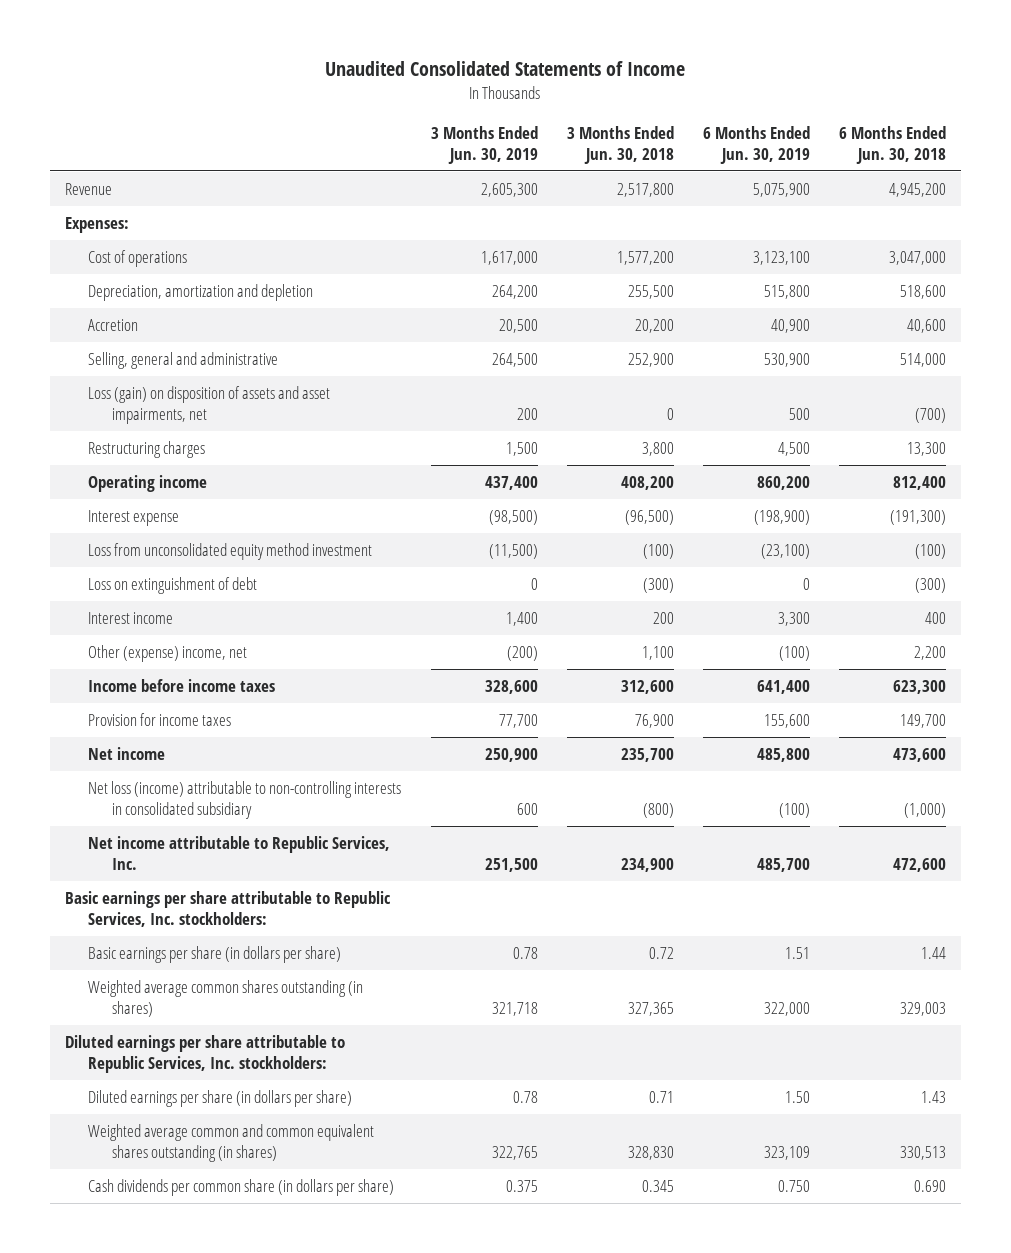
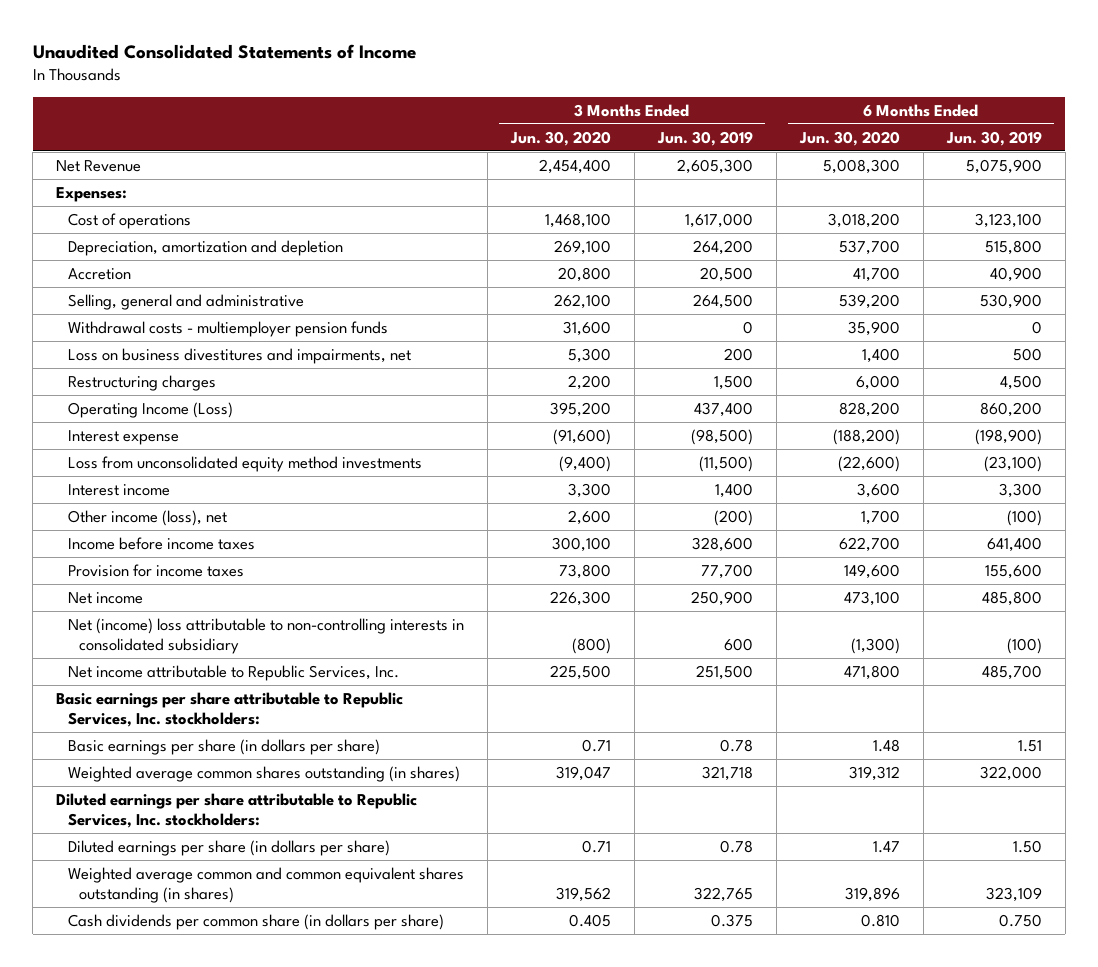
- | 3 Months Ended Jun. 30, 2019 | 3 Months Ended Jun. 30, 2018 | 6 Months Ended Jun. 30, 2019 | 6 Months Ended Jun. 30, 2018
+ | 3 Months Ended Jun. 30, 2020 | 3 Months Ended Jun. 30, 2019 | 6 Months Ended Jun. 30, 2020 | 6 Months Ended Jun. 30, 2019
- Revenue | 2,605,300 | 2,517,800 | 5,075,900 | 4,945,200
+ Net Revenue | 2,454,400 | 2,605,300 | 5,008,300 | 5,075,900
- Loss (gain) on disposition of assets and asset impairments, net | 200 | 0 | 500 | (700)
+ Withdrawal costs - multiemployer pension funds | 31,600 | 0 | 35,900 | 0
+ Loss on business divestitures and impairments, net | 5,300 | 200 | 1,400 | 500
- Operating income | 437,400 | 408,200 | 860,200 | 812,400
+ Operating Income (Loss) | 395,200 | 437,400 | 828,200 | 860,200
- Loss from unconsolidated equity method investment | (11,500) | (100) | (23,100) | (100)
- Loss on extinguishment of debt | 0 | (300) | 0 | (300)
+ Loss from unconsolidated equity method investments | (9,400) | (11,500) | (22,600) | (23,100)
- Other (expense) income, net | (200) | 1,100 | (100) | 2,200
+ Other income (loss), net | 2,600 | (200) | 1,700 | (100)
- Net loss (income) attributable to non-controlling interests in consolidated subsidiary | 600 | (800) | (100) | (1,000)
+ Net (income) loss attributable to non-controlling interests in consolidated subsidiary | (800) | 600 | (1,300) | (100)

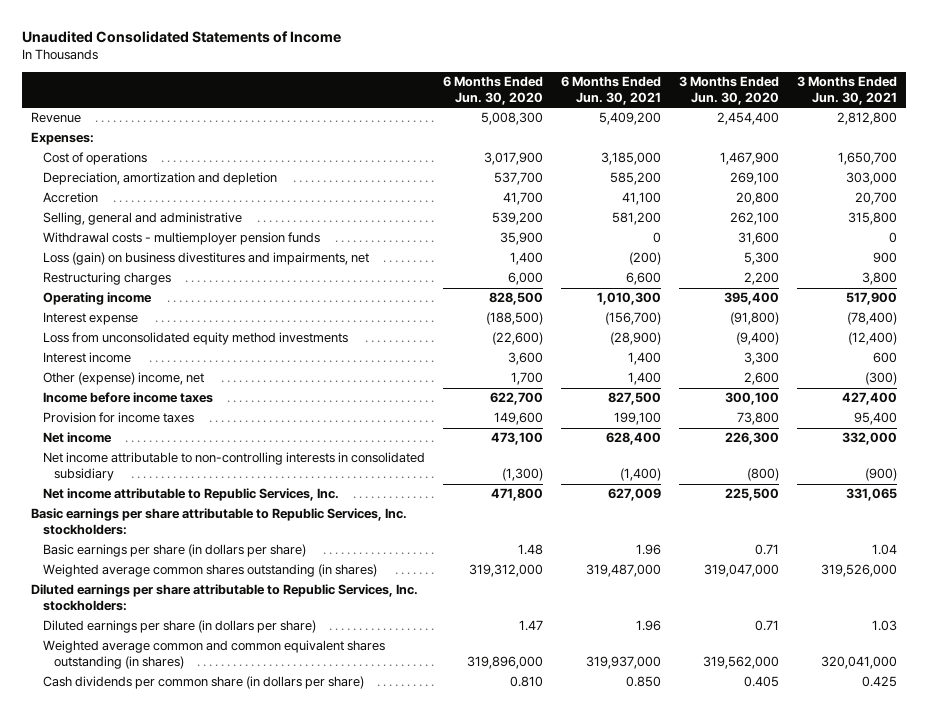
- | 3 Months Ended Jun. 30, 2020 | 3 Months Ended Jun. 30, 2019 | 6 Months Ended Jun. 30, 2020 | 6 Months Ended Jun. 30, 2019
+ | 6 Months Ended Jun. 30, 2020 | 6 Months Ended Jun. 30, 2021 | 3 Months Ended Jun. 30, 2020 | 3 Months Ended Jun. 30, 2021
- Net Revenue | 2,454,400 | 2,605,300 | 5,008,300 | 5,075,900
+ Revenue | 5,008,300 | 5,409,200 | 2,454,400 | 2,812,800
- Cost of operations | 1,468,100 | 1,617,000 | 3,018,200 | 3,123,100
+ Cost of operations | 3,017,900 | 3,185,000 | 1,467,900 | 1,650,700
- Loss on business divestitures and impairments, net | 5,300 | 200 | 1,400 | 500
+ Loss (gain) on business divestitures and impairments, net | 1,400 | (200) | 5,300 | 900
- Operating Income (Loss) | 395,200 | 437,400 | 828,200 | 860,200
- Interest expense | (91,600) | (98,500) | (188,200) | (198,900)
+ Operating income | 828,500 | 1,010,300 | 395,400 | 517,900
+ Interest expense | (188,500) | (156,700) | (91,800) | (78,400)
- Other income (loss), net | 2,600 | (200) | 1,700 | (100)
+ Other (expense) income, net | 1,700 | 1,400 | 2,600 | (300)
- Net (income) loss attributable to non-controlling interests in consolidated subsidiary | (800) | 600 | (1,300) | (100)
+ Net income attributable to non-controlling interests in consolidated subsidiary | (1,300) | (1,400) | (800) | (900)
- Weighted average common shares outstanding (in shares) | 319,047 | 321,718 | 319,312 | 322,000
+ Weighted average common shares outstanding (in shares) | 319,312,000 | 319,487,000 | 319,047,000 | 319,526,000
- Weighted average common and common equivalent shares outstanding (in shares) | 319,562 | 322,765 | 319,896 | 323,109
+ Weighted average common and common equivalent shares outstanding (in shares) | 319,896,000 | 319,937,000 | 319,562,000 | 320,041,000

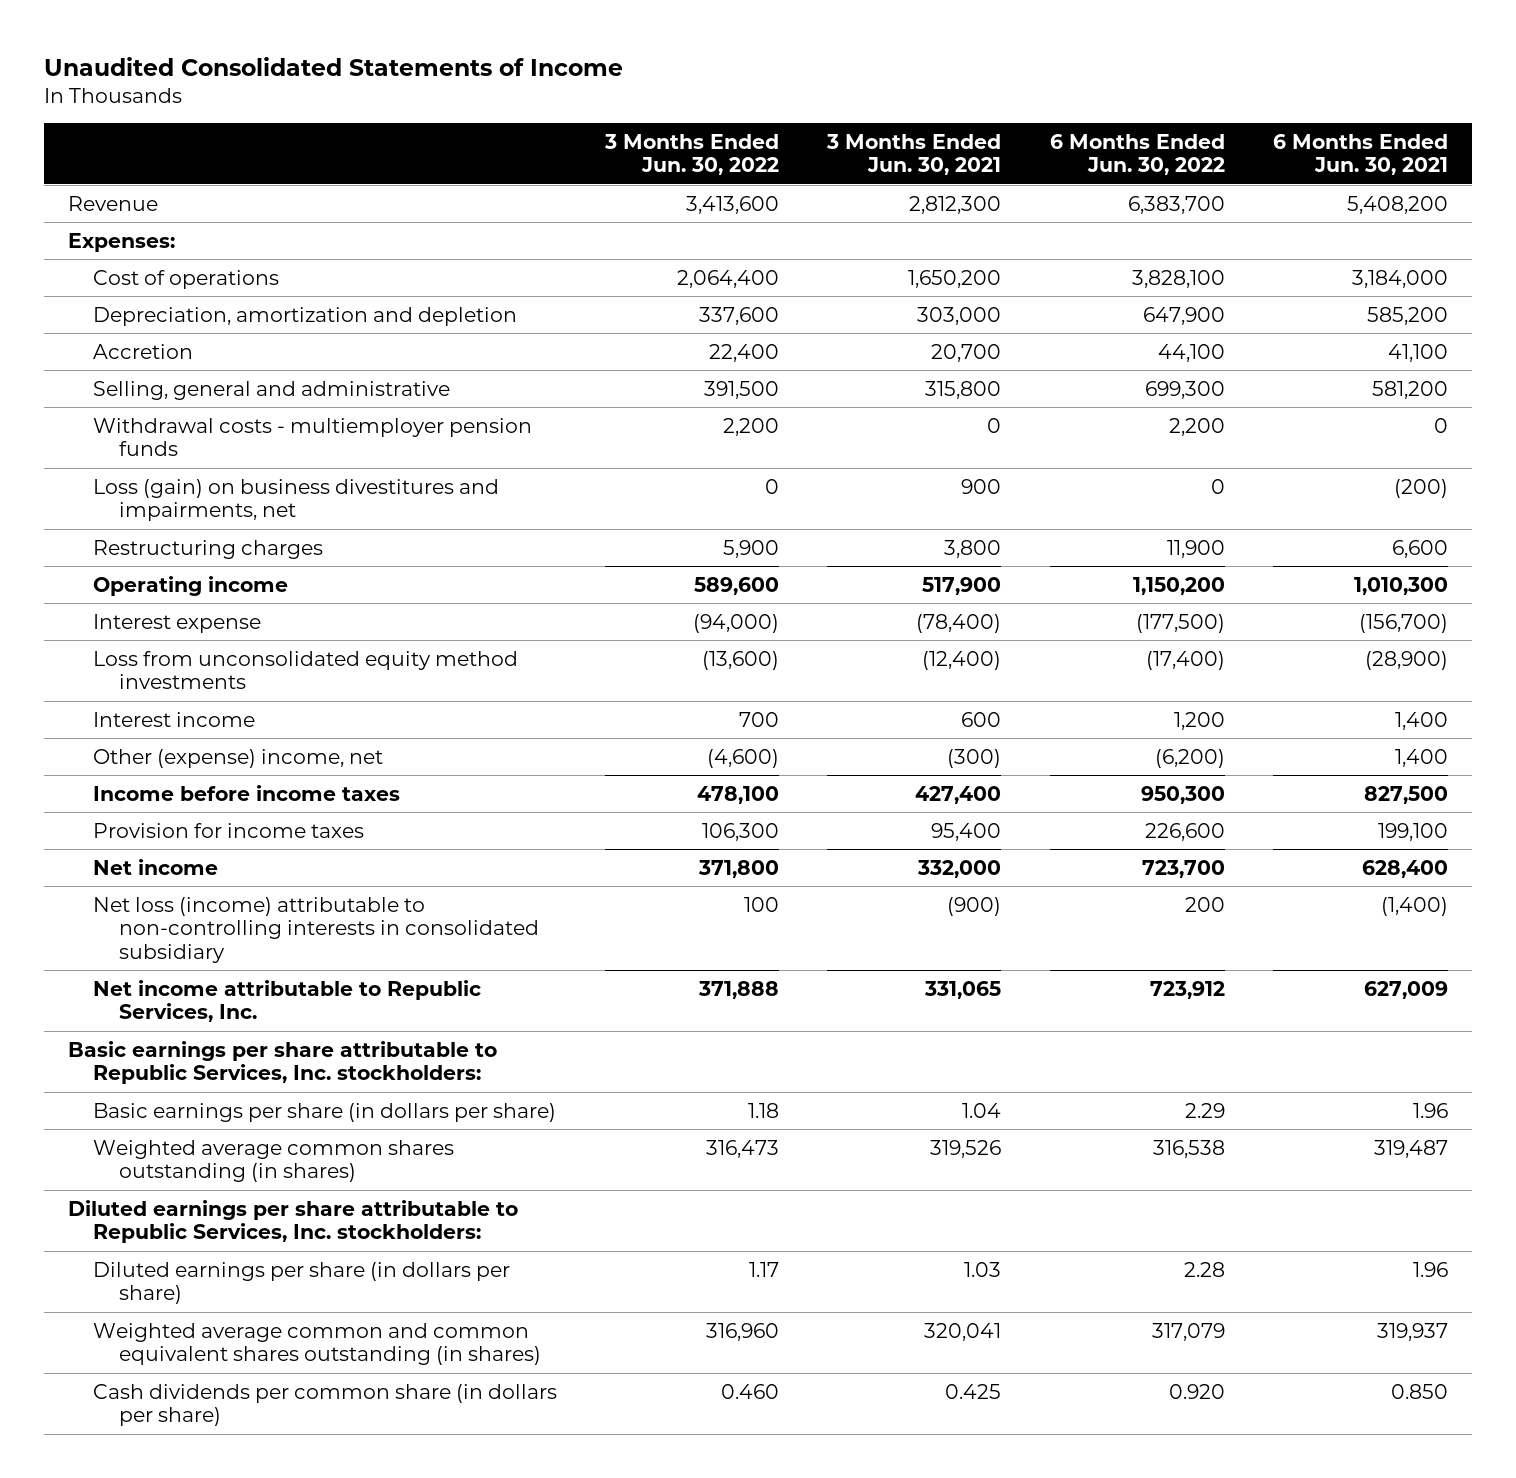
- | 6 Months Ended Jun. 30, 2020 | 6 Months Ended Jun. 30, 2021 | 3 Months Ended Jun. 30, 2020 | 3 Months Ended Jun. 30, 2021
+ | 3 Months Ended Jun. 30, 2022 | 3 Months Ended Jun. 30, 2021 | 6 Months Ended Jun. 30, 2022 | 6 Months Ended Jun. 30, 2021
- Revenue | 5,008,300 | 5,409,200 | 2,454,400 | 2,812,800
+ Revenue | 3,413,600 | 2,812,300 | 6,383,700 | 5,408,200
- Cost of operations | 3,017,900 | 3,185,000 | 1,467,900 | 1,650,700
+ Cost of operations | 2,064,400 | 1,650,200 | 3,828,100 | 3,184,000
- Net income attributable to non-controlling interests in consolidated subsidiary | (1,300) | (1,400) | (800) | (900)
+ Net loss (income) attributable to non-controlling interests in consolidated subsidiary | 100 | (900) | 200 | (1,400)
- Weighted average common shares outstanding (in shares) | 319,312,000 | 319,487,000 | 319,047,000 | 319,526,000
+ Weighted average common shares outstanding (in shares) | 316,473 | 319,526 | 316,538 | 319,487
- Weighted average common and common equivalent shares outstanding (in shares) | 319,896,000 | 319,937,000 | 319,562,000 | 320,041,000
+ Weighted average common and common equivalent shares outstanding (in shares) | 316,960 | 320,041 | 317,079 | 319,937

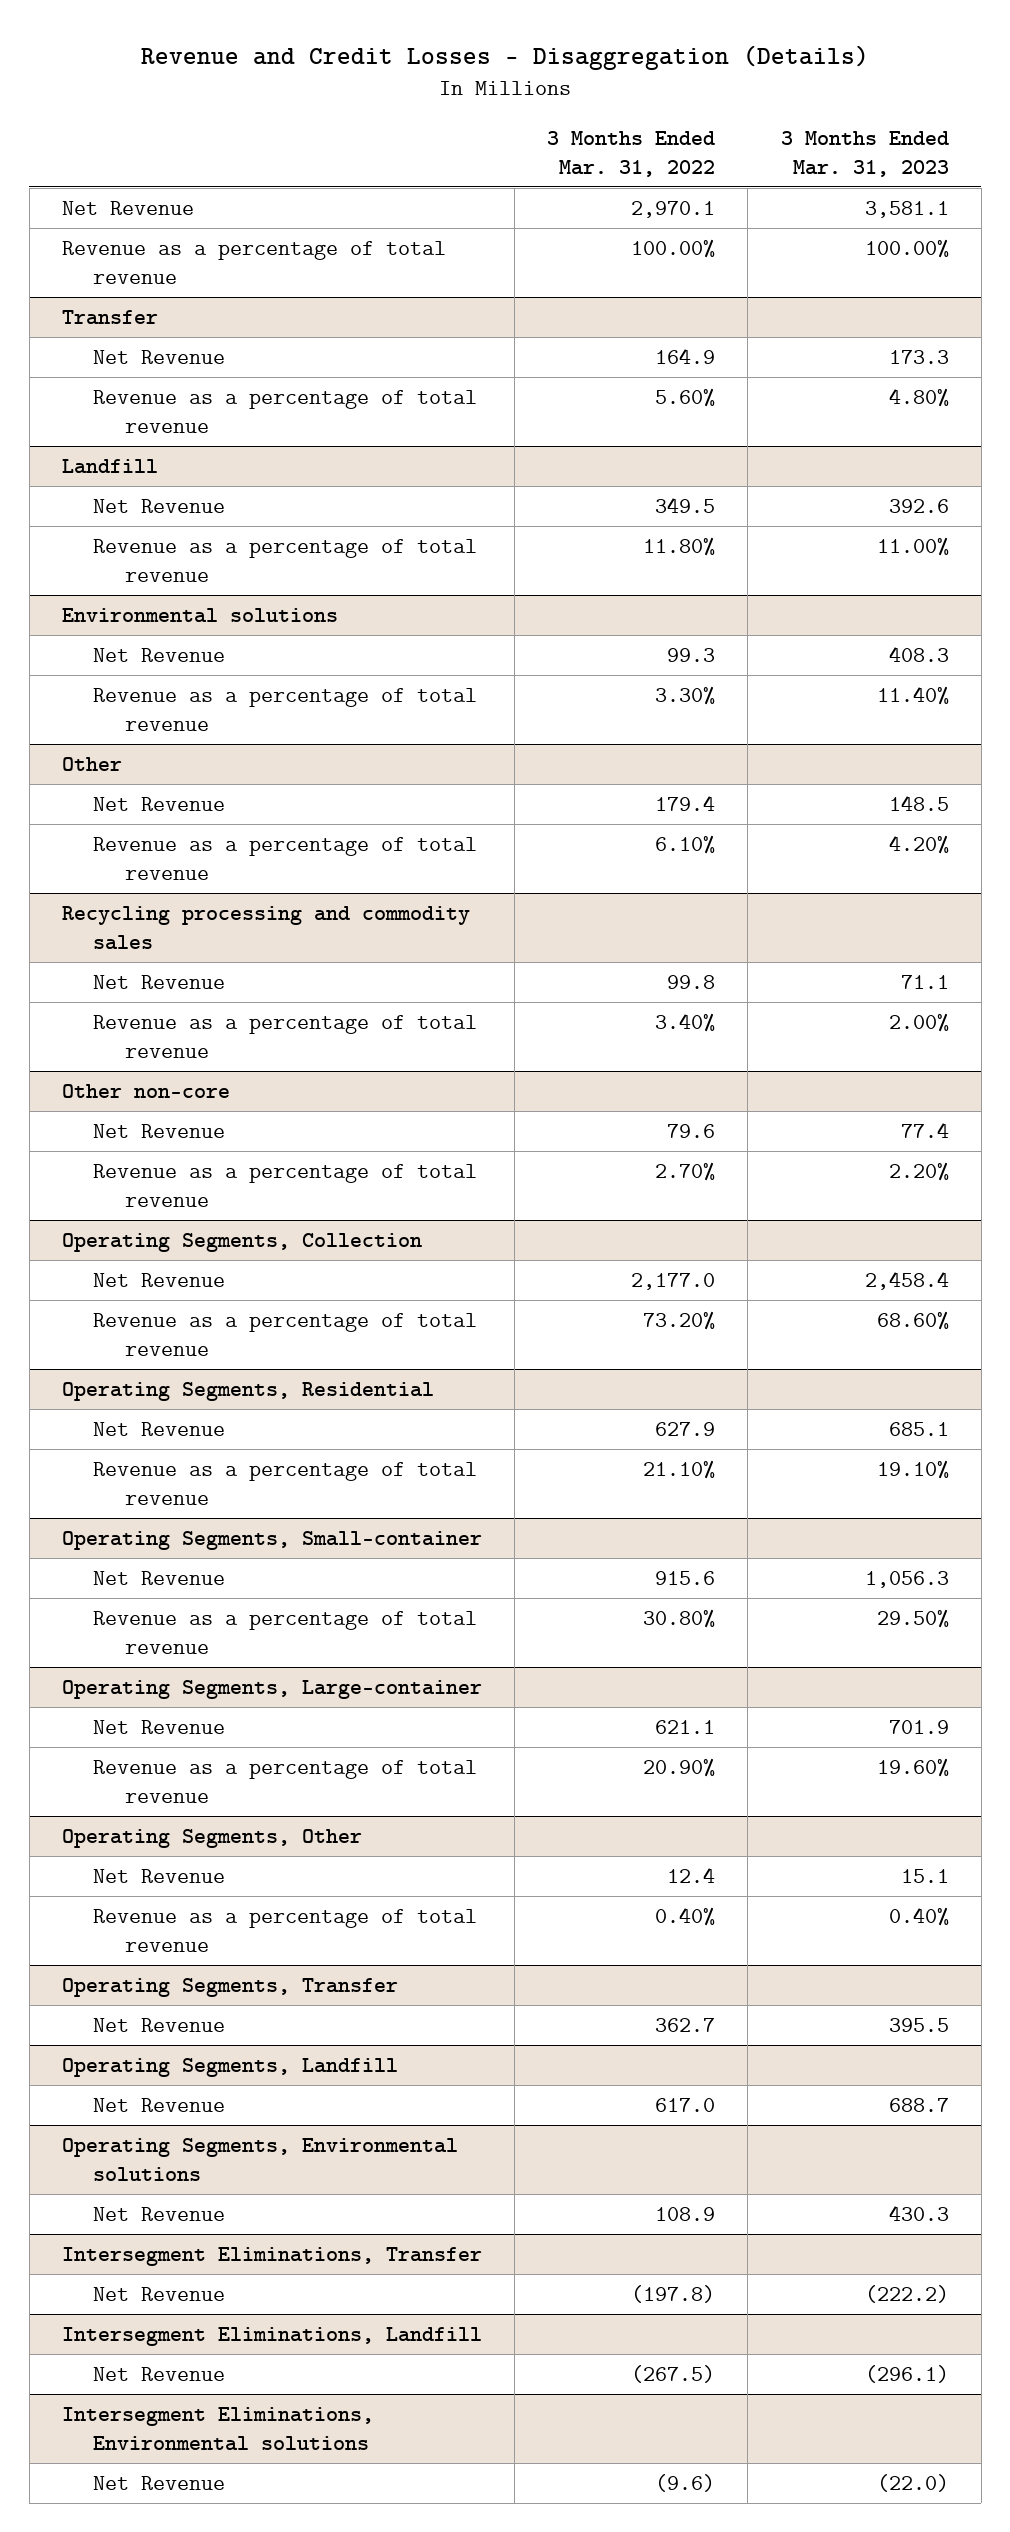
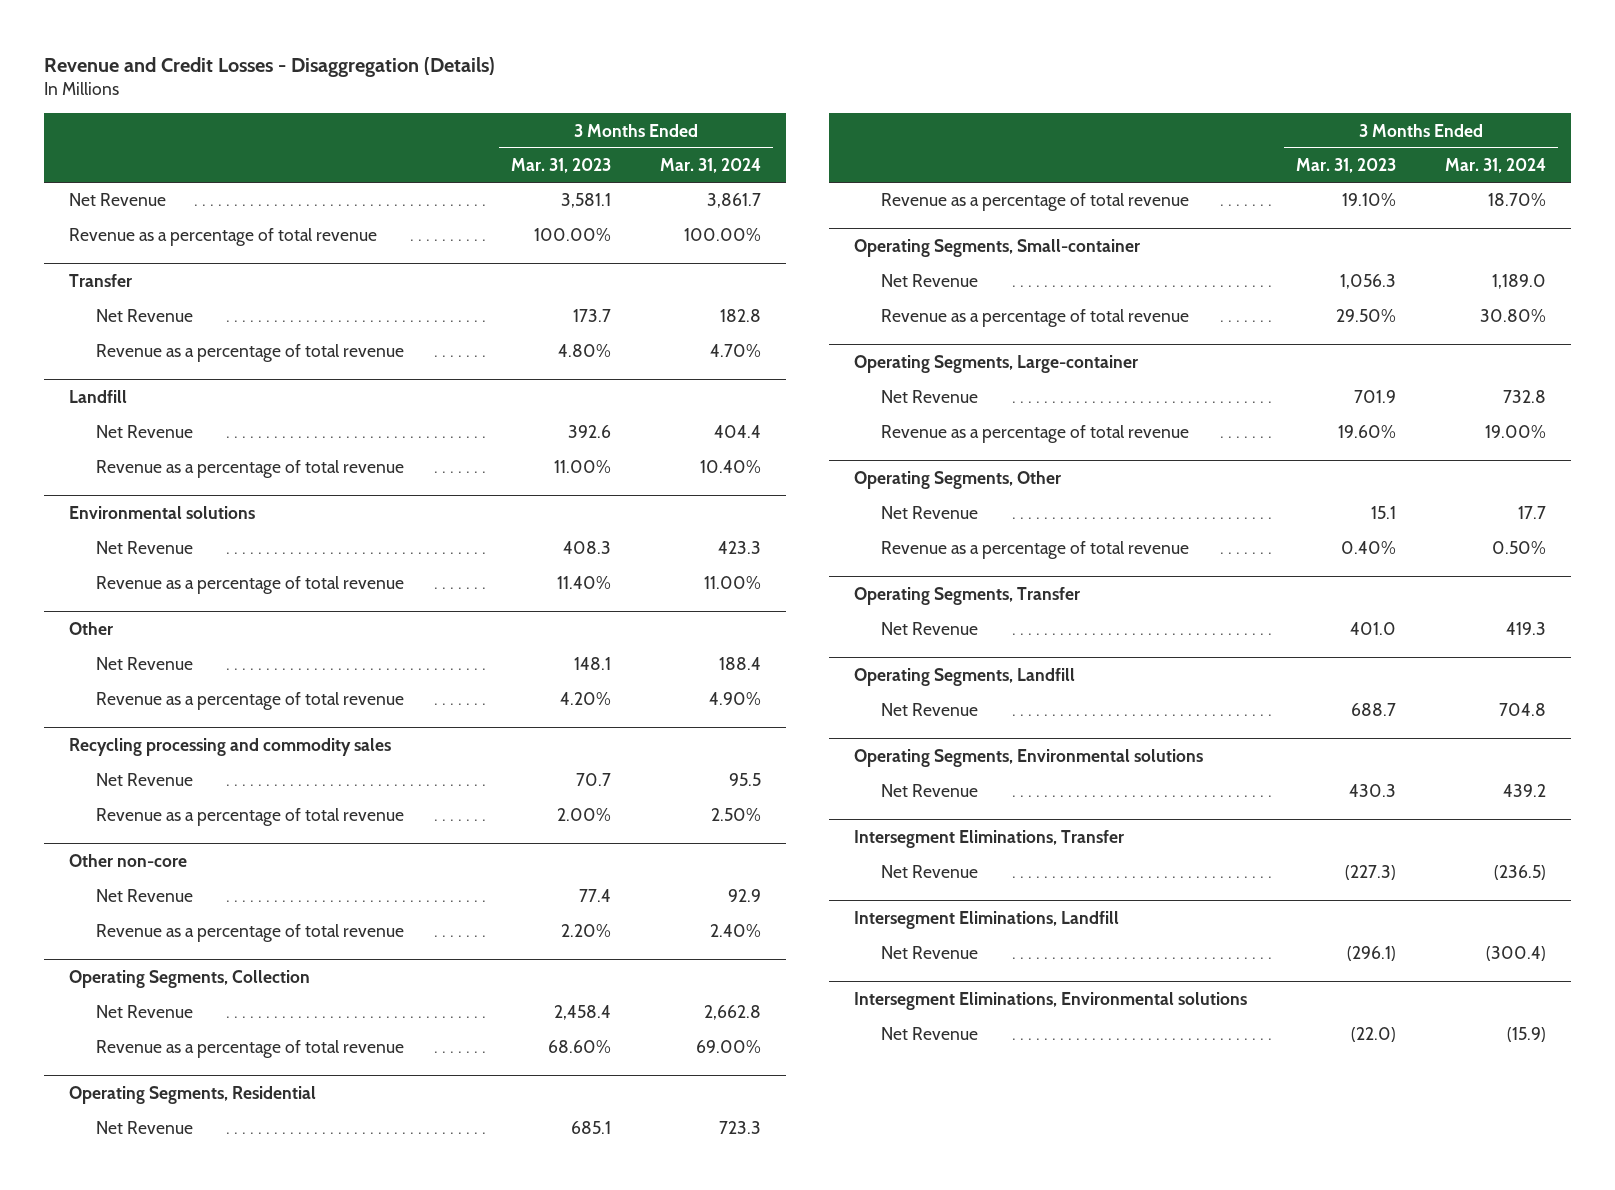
- | 3 Months Ended Mar. 31, 2022 | 3 Months Ended Mar. 31, 2023
+ | 3 Months Ended Mar. 31, 2023 | 3 Months Ended Mar. 31, 2024
@ Transfer
- Net Revenue | 164.9 | 173.3
+ Net Revenue | 173.7 | 182.8
@ Other
- Net Revenue | 179.4 | 148.5
+ Net Revenue | 148.1 | 188.4
@ Recycling processing and commodity sales
- Net Revenue | 99.8 | 71.1
+ Net Revenue | 70.7 | 95.5
@ Operating Segments, Transfer
- Net Revenue | 362.7 | 395.5
+ Net Revenue | 401.0 | 419.3
@ Intersegment Eliminations, Transfer
- Net Revenue | (197.8) | (222.2)
+ Net Revenue | (227.3) | (236.5)

